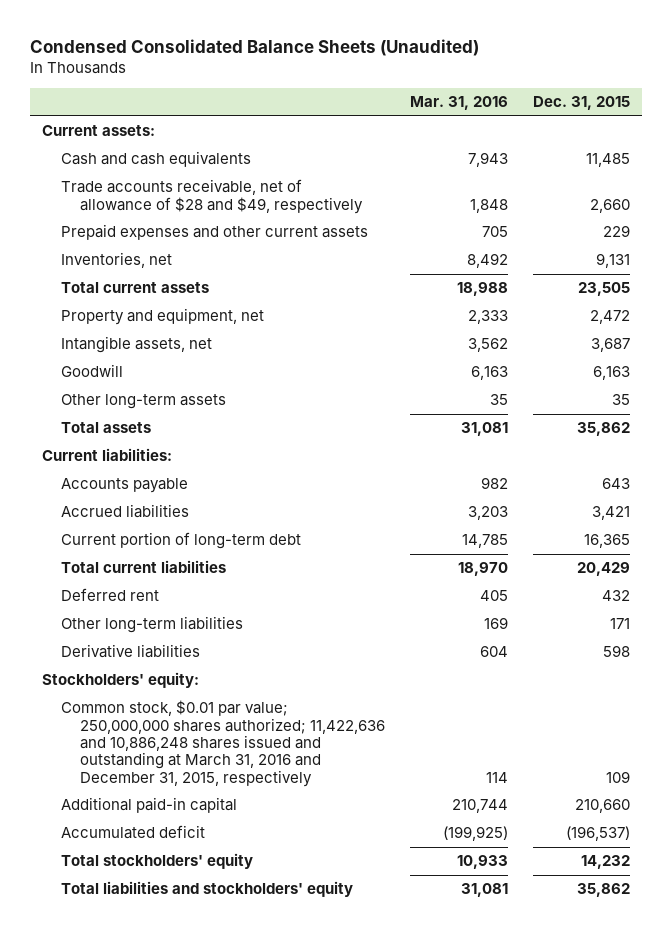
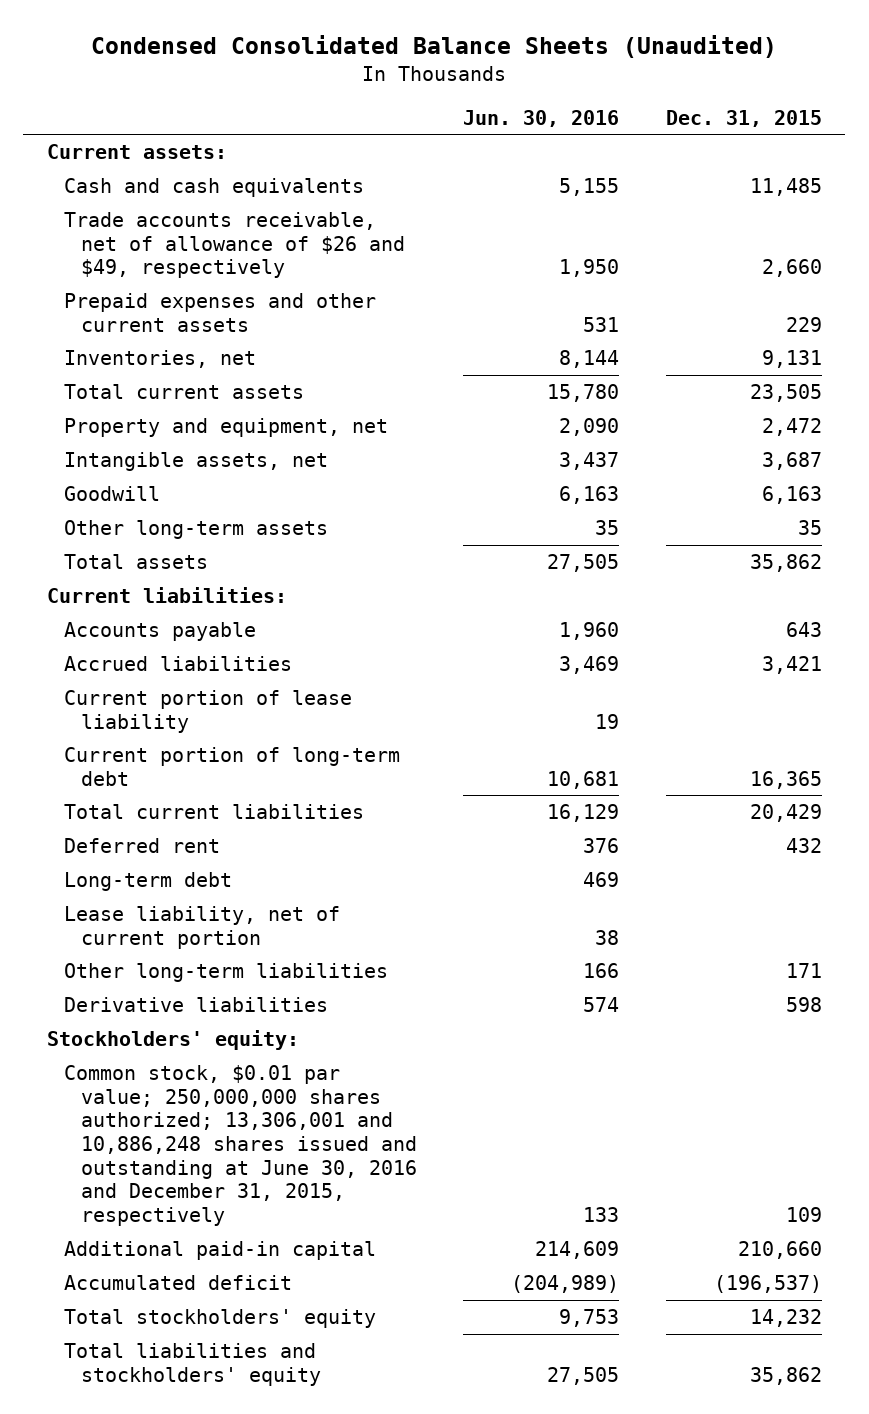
- | Mar. 31, 2016 | Dec. 31, 2015
+ | Jun. 30, 2016 | Dec. 31, 2015
- Trade accounts receivable, net of allowance of $28 and $49, respectively | 1,848 | 2,660
+ Trade accounts receivable, net of allowance of $26 and $49, respectively | 1,950 | 2,660
+ Current portion of lease liability | 19 |
+ Long-term debt | 469 |
+ Lease liability, net of current portion | 38 |
- Common stock, $0.01 par value; 250,000,000 shares authorized; 11,422,636 and 10,886,248 shares issued and outstanding at March 31, 2016 and December 31, 2015, respectively | 114 | 109
+ Common stock, $0.01 par value; 250,000,000 shares authorized; 13,306,001 and 10,886,248 shares issued and outstanding at June 30, 2016 and December 31, 2015, respectively | 133 | 109

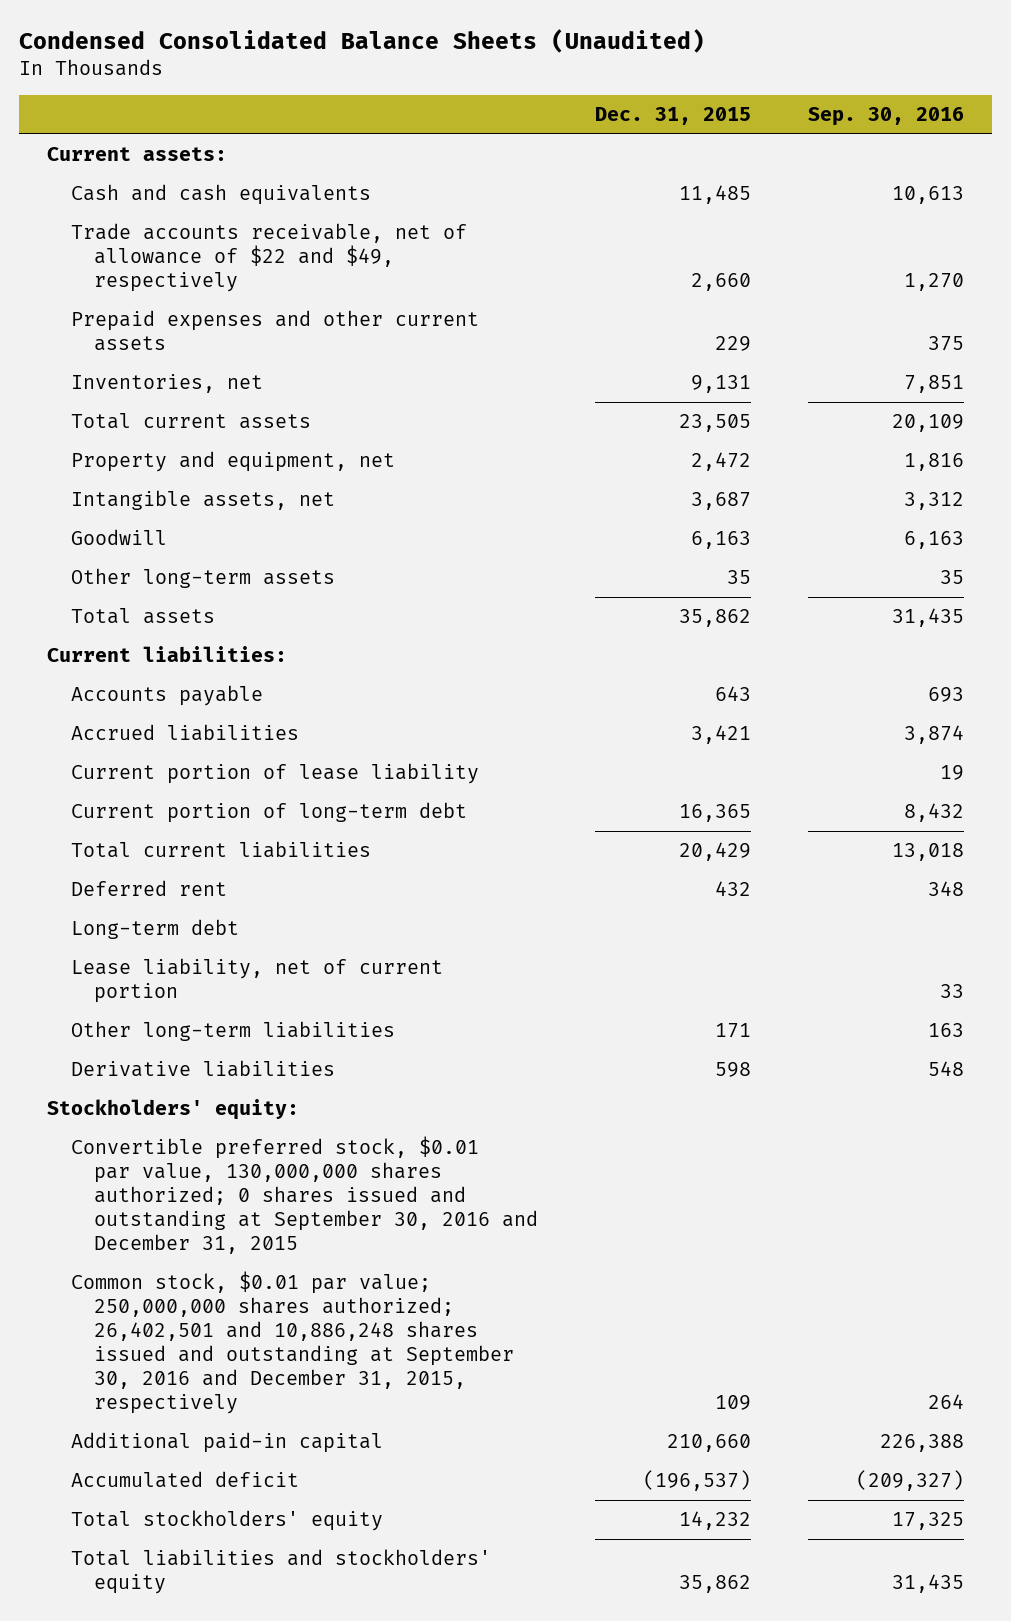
- | Jun. 30, 2016 | Dec. 31, 2015
+ | Dec. 31, 2015 | Sep. 30, 2016
- Trade accounts receivable, net of allowance of $26 and $49, respectively | 1,950 | 2,660
+ Trade accounts receivable, net of allowance of $22 and $49, respectively | 2,660 | 1,270
- Common stock, $0.01 par value; 250,000,000 shares authorized; 13,306,001 and 10,886,248 shares issued and outstanding at June 30, 2016 and December 31, 2015, respectively | 133 | 109
+ Convertible preferred stock, $0.01 par value, 130,000,000 shares authorized; 0 shares issued and outstanding at September 30, 2016 and December 31, 2015
+ Common stock, $0.01 par value; 250,000,000 shares authorized; 26,402,501 and 10,886,248 shares issued and outstanding at September 30, 2016 and December 31, 2015, respectively | 109 | 264

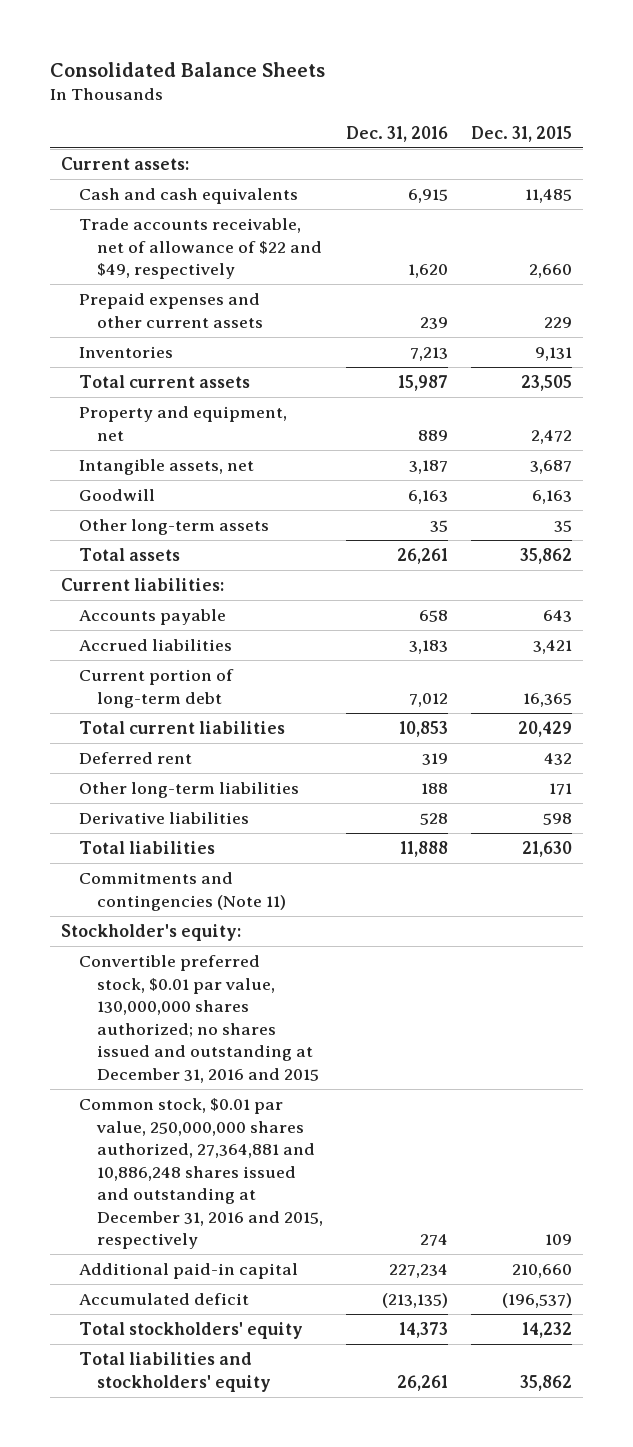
- Condensed Consolidated Balance Sheets (Unaudited)
+ Consolidated Balance Sheets
- | Dec. 31, 2015 | Sep. 30, 2016
+ | Dec. 31, 2016 | Dec. 31, 2015
- Inventories, net | 9,131 | 7,851
+ Inventories | 7,213 | 9,131
- Current portion of lease liability | | 19
- Long-term debt
- Lease liability, net of current portion | | 33
- Stockholders' equity:
- Convertible preferred stock, $0.01 par value, 130,000,000 shares authorized; 0 shares issued and outstanding at September 30, 2016 and December 31, 2015
- Common stock, $0.01 par value; 250,000,000 shares authorized; 26,402,501 and 10,886,248 shares issued and outstanding at September 30, 2016 and December 31, 2015, respectively | 109 | 264
+ Total liabilities | 11,888 | 21,630
+ Commitments and contingencies (Note 11)
+ Stockholder's equity:
+ Convertible preferred stock, $0.01 par value, 130,000,000 shares authorized; no shares issued and outstanding at December 31, 2016 and 2015
+ Common stock, $0.01 par value, 250,000,000 shares authorized, 27,364,881 and 10,886,248 shares issued and outstanding at December 31, 2016 and 2015, respectively | 274 | 109

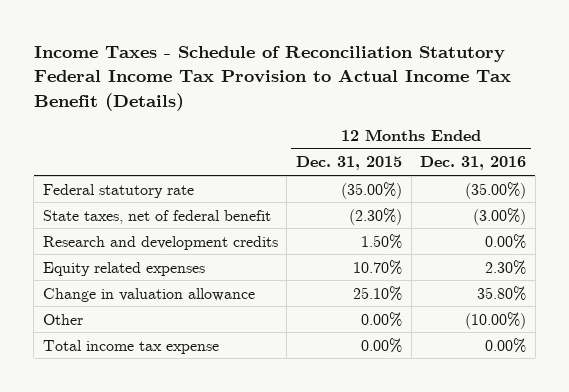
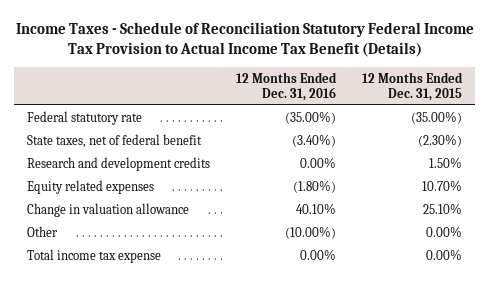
- | 12 Months Ended Dec. 31, 2015 | 12 Months Ended Dec. 31, 2016
+ | 12 Months Ended Dec. 31, 2016 | 12 Months Ended Dec. 31, 2015
- State taxes, net of federal benefit | (2.30%) | (3.00%)
+ State taxes, net of federal benefit | (3.40%) | (2.30%)
- Equity related expenses | 10.70% | 2.30%
- Change in valuation allowance | 25.10% | 35.80%
+ Equity related expenses | (1.80%) | 10.70%
+ Change in valuation allowance | 40.10% | 25.10%

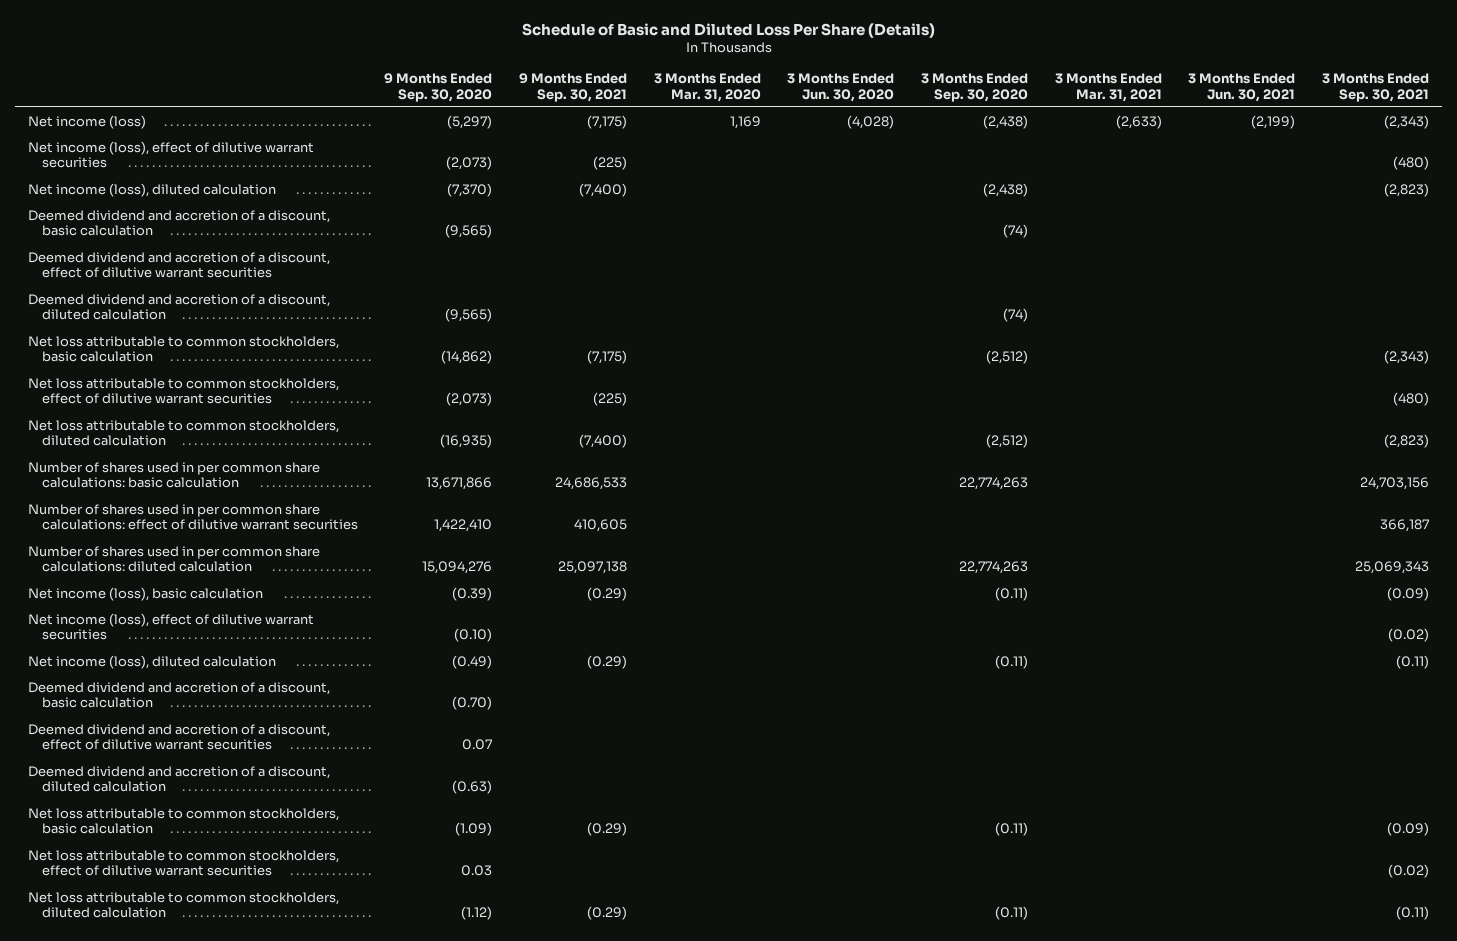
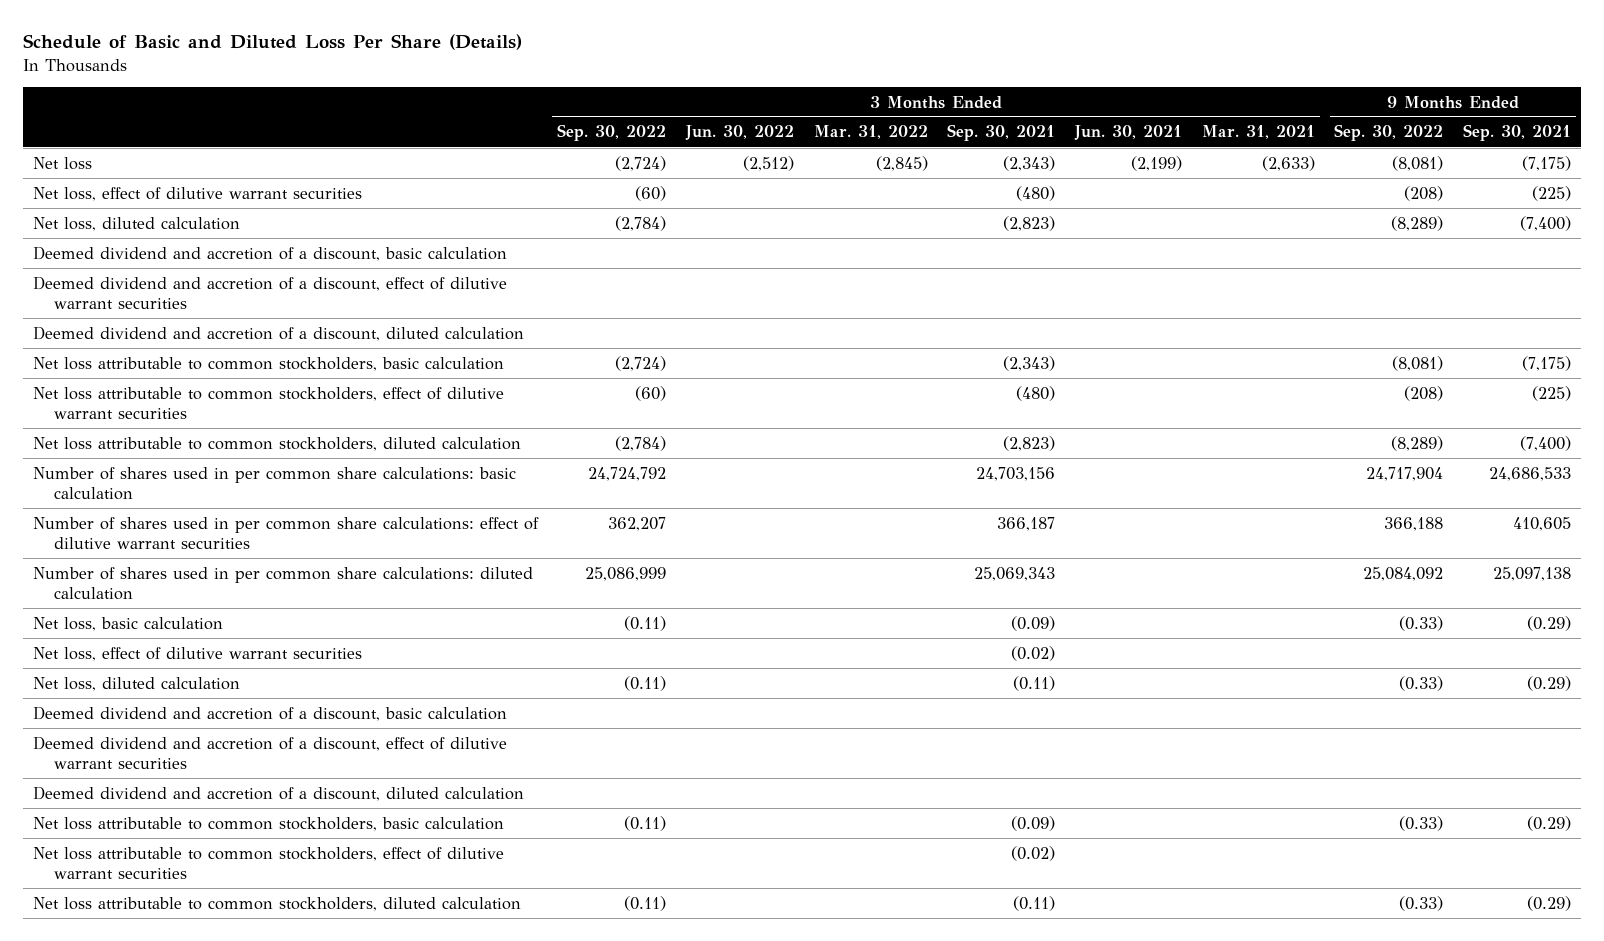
- | 9 Months Ended Sep. 30, 2020 | 9 Months Ended Sep. 30, 2021 | 3 Months Ended Mar. 31, 2020 | 3 Months Ended Jun. 30, 2020 | 3 Months Ended Sep. 30, 2020 | 3 Months Ended Mar. 31, 2021 | 3 Months Ended Jun. 30, 2021 | 3 Months Ended Sep. 30, 2021
+ | 3 Months Ended Sep. 30, 2022 | 3 Months Ended Jun. 30, 2022 | 3 Months Ended Mar. 31, 2022 | 3 Months Ended Sep. 30, 2021 | 3 Months Ended Jun. 30, 2021 | 3 Months Ended Mar. 31, 2021 | 9 Months Ended Sep. 30, 2022 | 9 Months Ended Sep. 30, 2021
- Net income (loss) | (5,297) | (7,175) | 1,169 | (4,028) | (2,438) | (2,633) | (2,199) | (2,343)
- Net income (loss), effect of dilutive warrant securities | (2,073) | (225) | | | | | | (480)
- Net income (loss), diluted calculation | (7,370) | (7,400) | | | (2,438) | | | (2,823)
+ Net loss | (2,724) | (2,512) | (2,845) | (2,343) | (2,199) | (2,633) | (8,081) | (7,175)
+ Net loss, effect of dilutive warrant securities | (60) | | | (480) | | | (208) | (225)
+ Net loss, diluted calculation | (2,784) | | | (2,823) | | | (8,289) | (7,400)
- Net income (loss), basic calculation | (0.39) | (0.29) | | | (0.11) | | | (0.09)
- Net income (loss), effect of dilutive warrant securities | (0.10) | | | | | | | (0.02)
- Net income (loss), diluted calculation | (0.49) | (0.29) | | | (0.11) | | | (0.11)
+ Net loss, basic calculation | (0.11) | | | (0.09) | | | (0.33) | (0.29)
+ Net loss, effect of dilutive warrant securities | | | | (0.02) | | | |
+ Net loss, diluted calculation | (0.11) | | | (0.11) | | | (0.33) | (0.29)

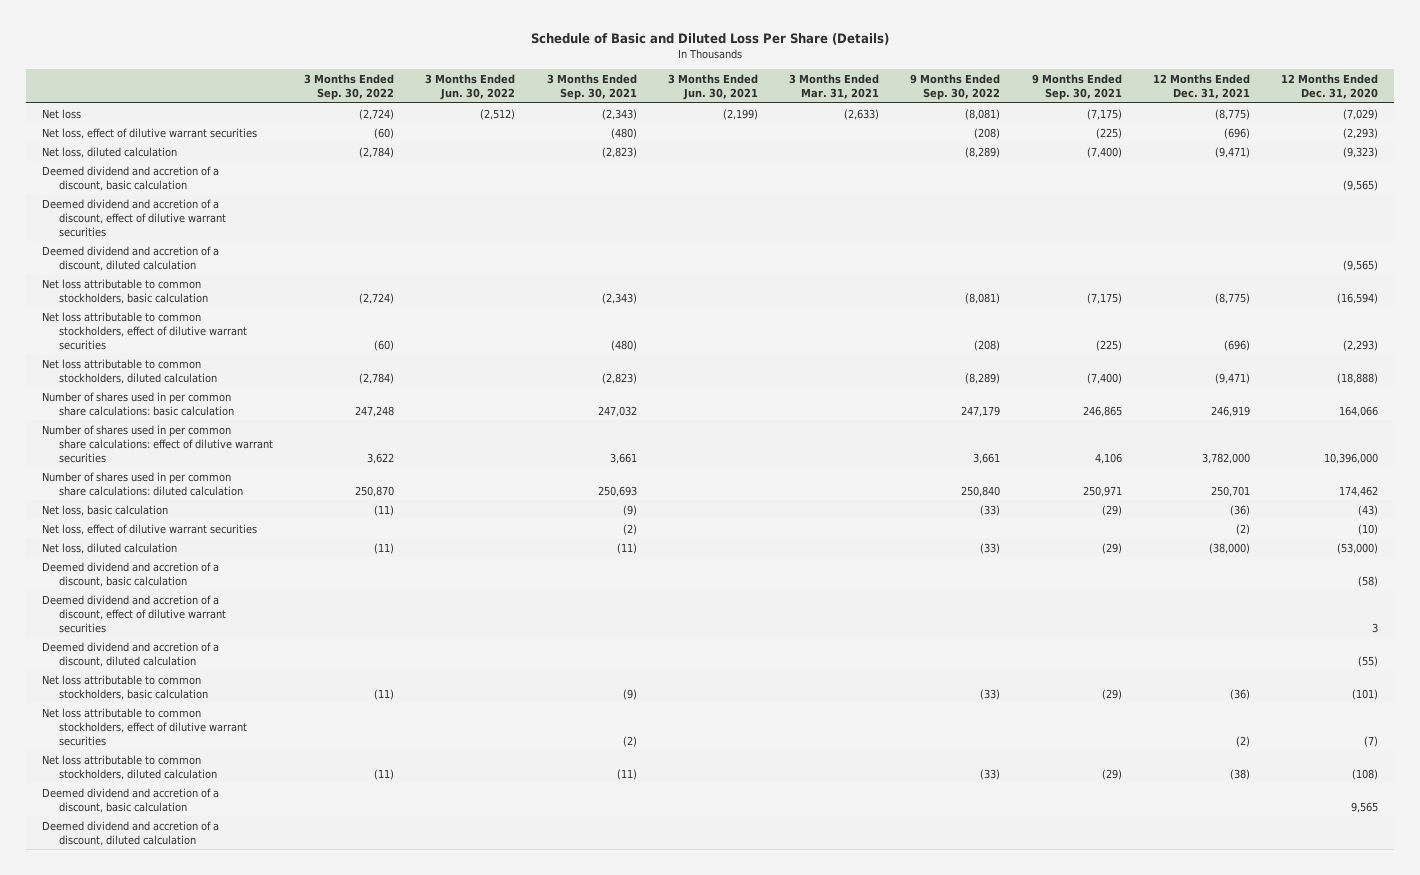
- | 3 Months Ended Sep. 30, 2022 | 3 Months Ended Jun. 30, 2022 | 3 Months Ended Mar. 31, 2022 | 3 Months Ended Sep. 30, 2021 | 3 Months Ended Jun. 30, 2021 | 3 Months Ended Mar. 31, 2021 | 9 Months Ended Sep. 30, 2022 | 9 Months Ended Sep. 30, 2021
+ | 3 Months Ended Sep. 30, 2022 | 3 Months Ended Jun. 30, 2022 | 3 Months Ended Sep. 30, 2021 | 3 Months Ended Jun. 30, 2021 | 3 Months Ended Mar. 31, 2021 | 9 Months Ended Sep. 30, 2022 | 9 Months Ended Sep. 30, 2021 | 12 Months Ended Dec. 31, 2021 | 12 Months Ended Dec. 31, 2020
- Number of shares used in per common share calculations: basic calculation | 24,724,792 | | | 24,703,156 | | | 24,717,904 | 24,686,533
- Number of shares used in per common share calculations: effect of dilutive warrant securities | 362,207 | | | 366,187 | | | 366,188 | 410,605
- Number of shares used in per common share calculations: diluted calculation | 25,086,999 | | | 25,069,343 | | | 25,084,092 | 25,097,138
- Net loss, basic calculation | (0.11) | | | (0.09) | | | (0.33) | (0.29)
- Net loss, effect of dilutive warrant securities | | | | (0.02) | | | |
- Net loss, diluted calculation | (0.11) | | | (0.11) | | | (0.33) | (0.29)
+ Number of shares used in per common share calculations: basic calculation | 247,248 | | 247,032 | | | 247,179 | 246,865 | 246,919 | 164,066
+ Number of shares used in per common share calculations: effect of dilutive warrant securities | 3,622 | | 3,661 | | | 3,661 | 4,106 | 3,782,000 | 10,396,000
+ Number of shares used in per common share calculations: diluted calculation | 250,870 | | 250,693 | | | 250,840 | 250,971 | 250,701 | 174,462
+ Net loss, basic calculation | (11) | | (9) | | | (33) | (29) | (36) | (43)
+ Net loss, effect of dilutive warrant securities | | | (2) | | | | | (2) | (10)
+ Net loss, diluted calculation | (11) | | (11) | | | (33) | (29) | (38,000) | (53,000)
- Net loss attributable to common stockholders, basic calculation | (0.11) | | | (0.09) | | | (0.33) | (0.29)
- Net loss attributable to common stockholders, effect of dilutive warrant securities | | | | (0.02) | | | |
- Net loss attributable to common stockholders, diluted calculation | (0.11) | | | (0.11) | | | (0.33) | (0.29)
+ Net loss attributable to common stockholders, basic calculation | (11) | | (9) | | | (33) | (29) | (36) | (101)
+ Net loss attributable to common stockholders, effect of dilutive warrant securities | | | (2) | | | | | (2) | (7)
+ Net loss attributable to common stockholders, diluted calculation | (11) | | (11) | | | (33) | (29) | (38) | (108)
+ Deemed dividend and accretion of a discount, basic calculation | | | | | | | | | 9,565
+ Deemed dividend and accretion of a discount, diluted calculation

